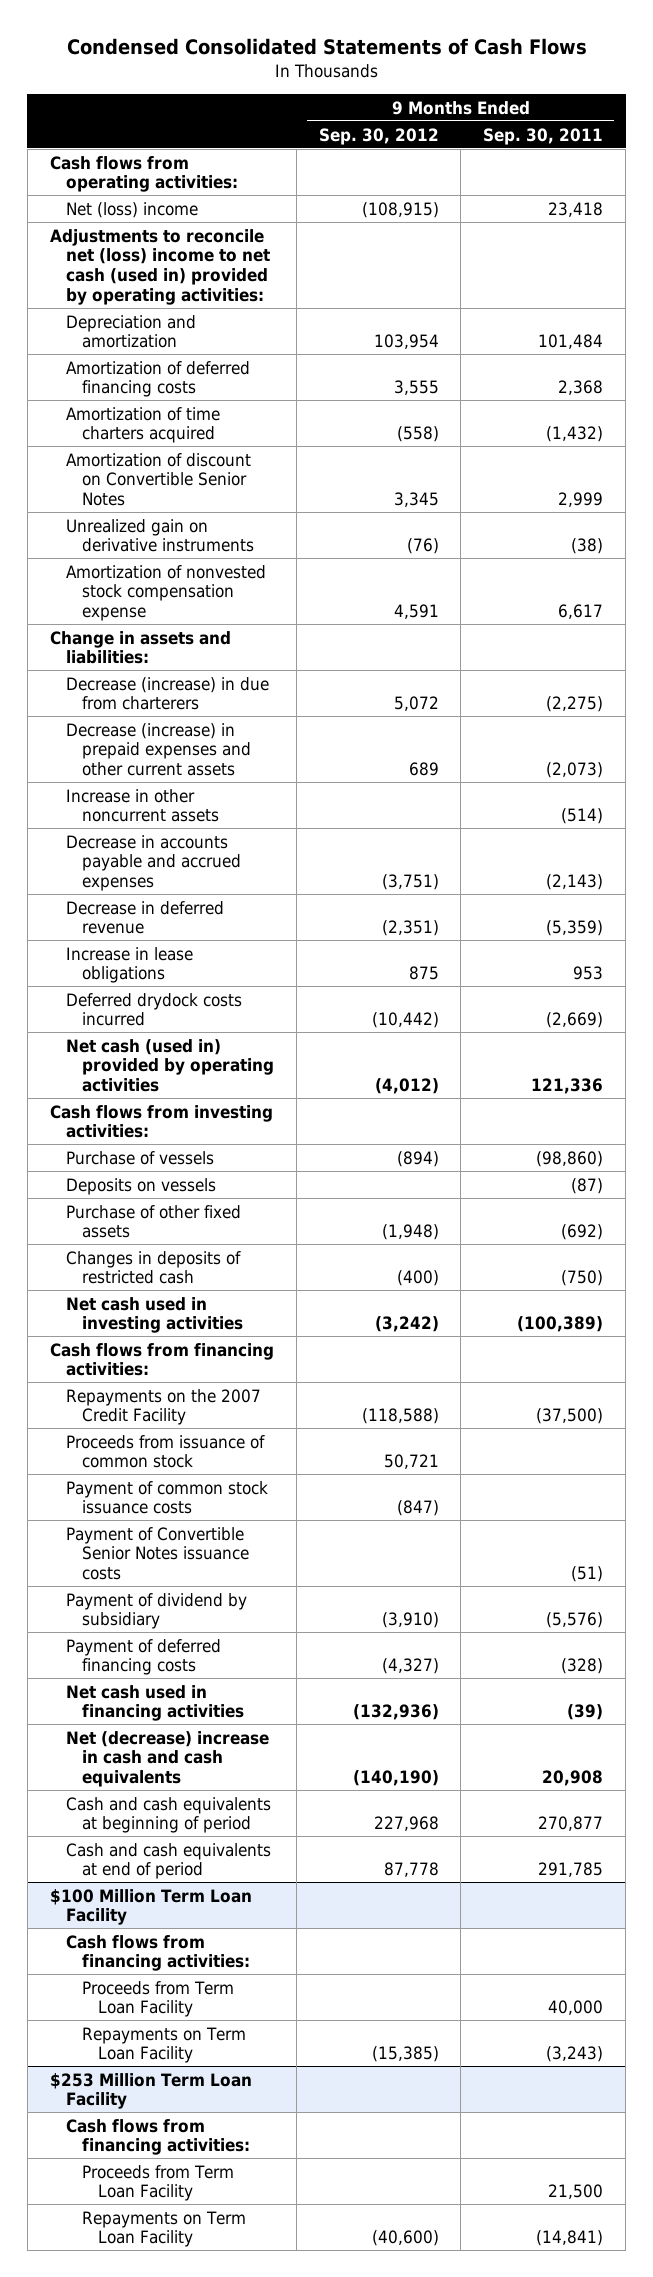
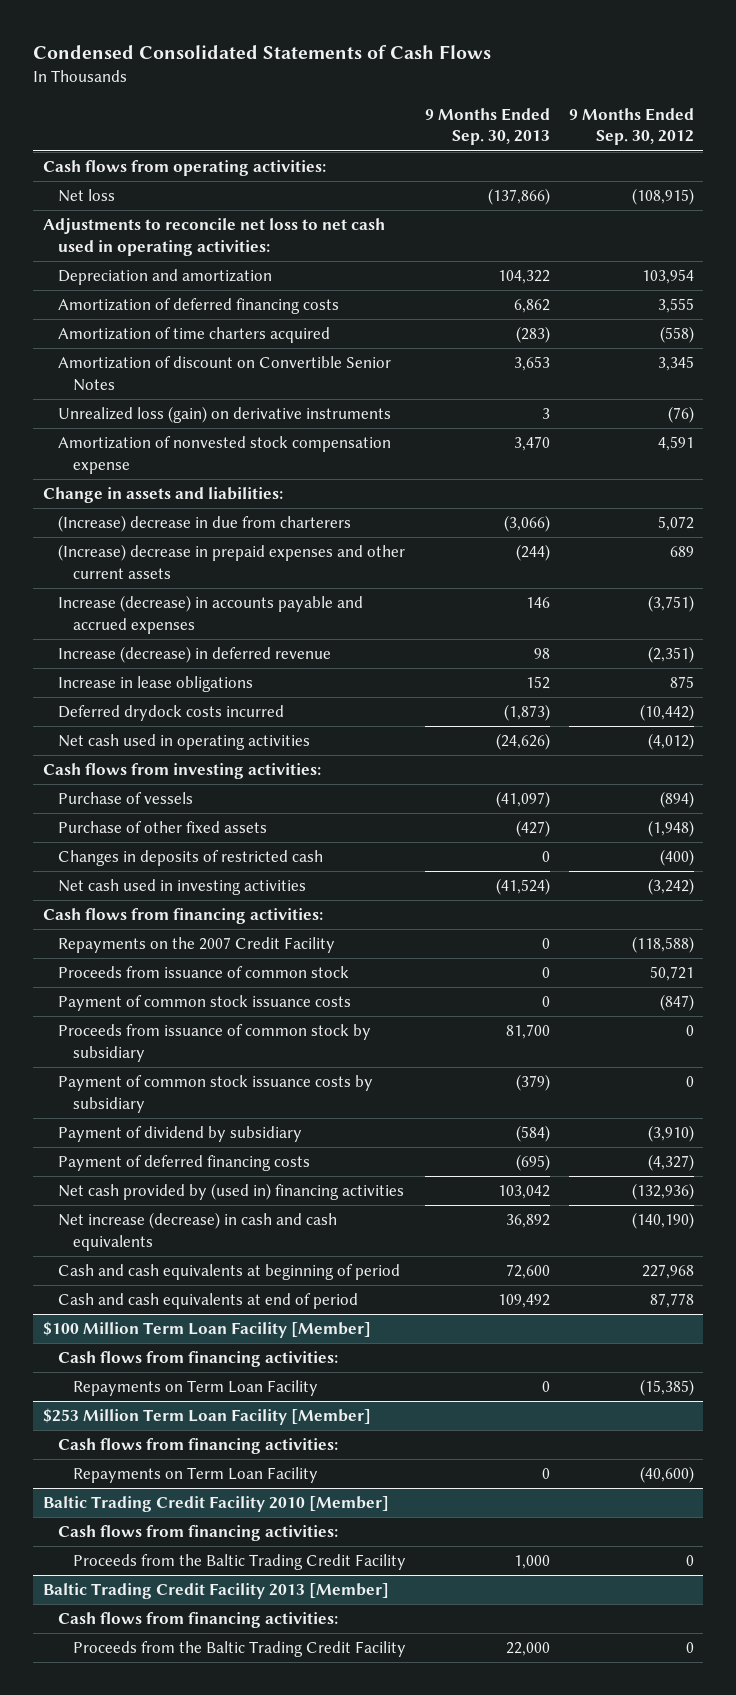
- | 9 Months Ended Sep. 30, 2012 | 9 Months Ended Sep. 30, 2011
+ | 9 Months Ended Sep. 30, 2013 | 9 Months Ended Sep. 30, 2012
- Net (loss) income | (108,915) | 23,418
- Adjustments to reconcile net (loss) income to net cash (used in) provided by operating activities:
+ Net loss | (137,866) | (108,915)
+ Adjustments to reconcile net loss to net cash used in operating activities:
- Unrealized gain on derivative instruments | (76) | (38)
+ Unrealized loss (gain) on derivative instruments | 3 | (76)
- Decrease (increase) in due from charterers | 5,072 | (2,275)
- Decrease (increase) in prepaid expenses and other current assets | 689 | (2,073)
- Increase in other noncurrent assets | | (514)
- Decrease in accounts payable and accrued expenses | (3,751) | (2,143)
- Decrease in deferred revenue | (2,351) | (5,359)
+ (Increase) decrease in due from charterers | (3,066) | 5,072
+ (Increase) decrease in prepaid expenses and other current assets | (244) | 689
+ Increase (decrease) in accounts payable and accrued expenses | 146 | (3,751)
+ Increase (decrease) in deferred revenue | 98 | (2,351)
- Net cash (used in) provided by operating activities | (4,012) | 121,336
+ Net cash used in operating activities | (24,626) | (4,012)
- Deposits on vessels | | (87)
- Payment of Convertible Senior Notes issuance costs | | (51)
+ Proceeds from issuance of common stock by subsidiary | 81,700 | 0
+ Payment of common stock issuance costs by subsidiary | (379) | 0
- Net cash used in financing activities | (132,936) | (39)
- Net (decrease) increase in cash and cash equivalents | (140,190) | 20,908
+ Net cash provided by (used in) financing activities | 103,042 | (132,936)
+ Net increase (decrease) in cash and cash equivalents | 36,892 | (140,190)
- $100 Million Term Loan Facility
+ $100 Million Term Loan Facility [Member]
- Proceeds from Term Loan Facility | | 40,000
- $253 Million Term Loan Facility
+ $253 Million Term Loan Facility [Member]
- Proceeds from Term Loan Facility | | 21,500
+ Baltic Trading Credit Facility 2010 [Member]
+ Cash flows from financing activities:
+ Proceeds from the Baltic Trading Credit Facility | 1,000 | 0
+ Baltic Trading Credit Facility 2013 [Member]
+ Cash flows from financing activities:
+ Proceeds from the Baltic Trading Credit Facility | 22,000 | 0

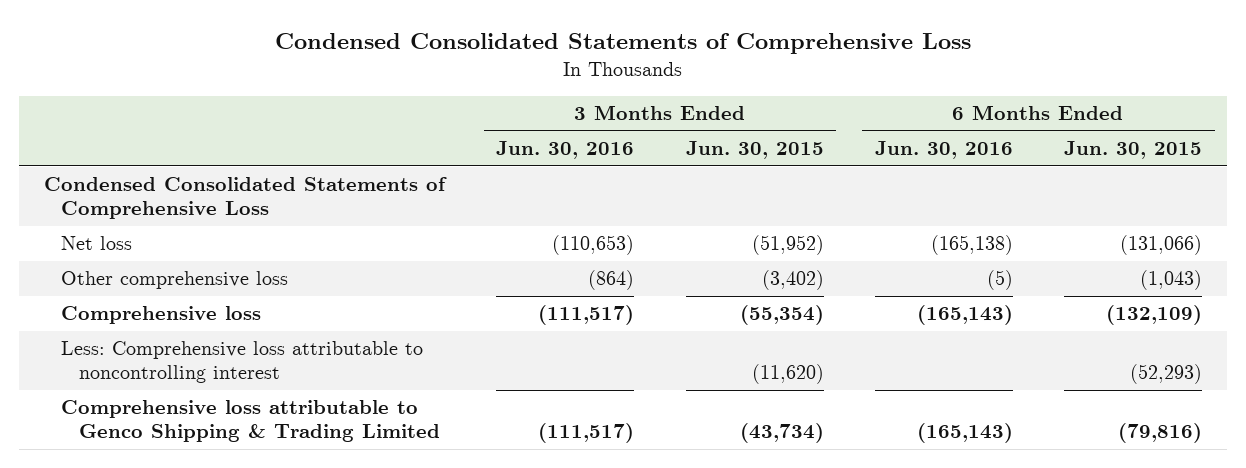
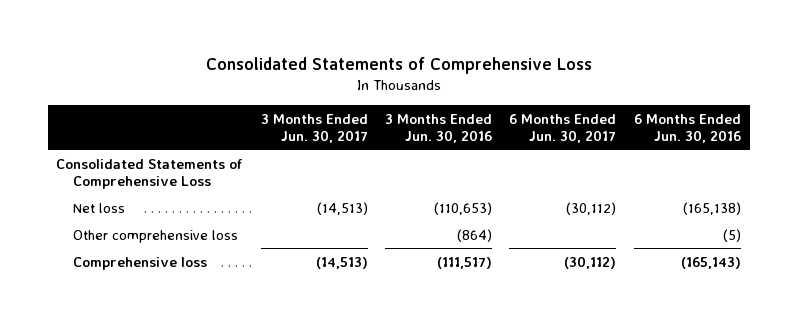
- Condensed Consolidated Statements of Comprehensive Loss
+ Consolidated Statements of Comprehensive Loss
- | 3 Months Ended Jun. 30, 2016 | 3 Months Ended Jun. 30, 2015 | 6 Months Ended Jun. 30, 2016 | 6 Months Ended Jun. 30, 2015
+ | 3 Months Ended Jun. 30, 2017 | 3 Months Ended Jun. 30, 2016 | 6 Months Ended Jun. 30, 2017 | 6 Months Ended Jun. 30, 2016
- Condensed Consolidated Statements of Comprehensive Loss
+ Consolidated Statements of Comprehensive Loss
- Less: Comprehensive loss attributable to noncontrolling interest | | (11,620) | | (52,293)
- Comprehensive loss attributable to Genco Shipping & Trading Limited | (111,517) | (43,734) | (165,143) | (79,816)

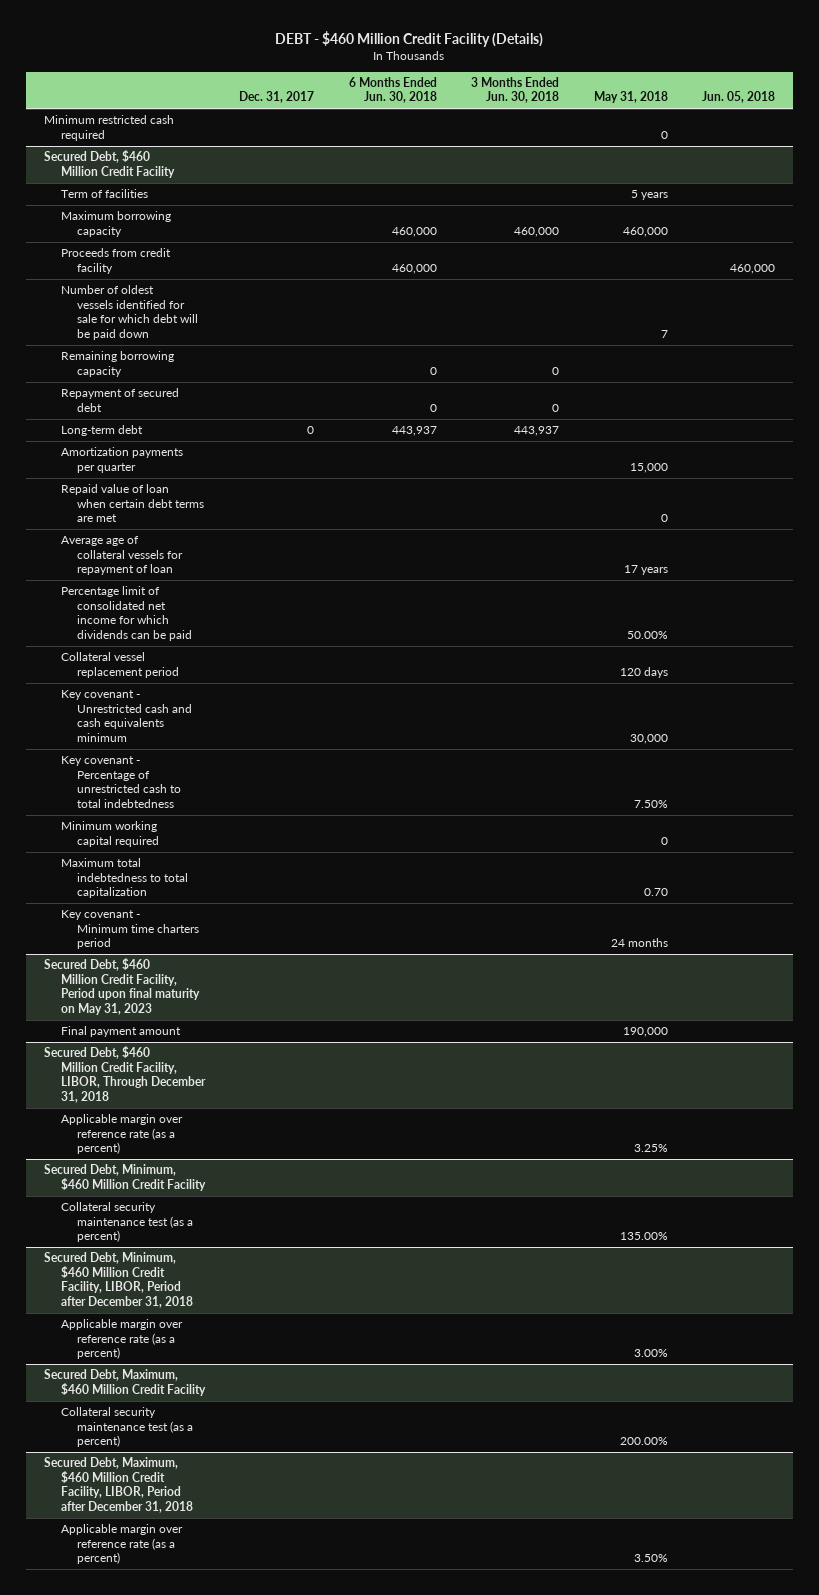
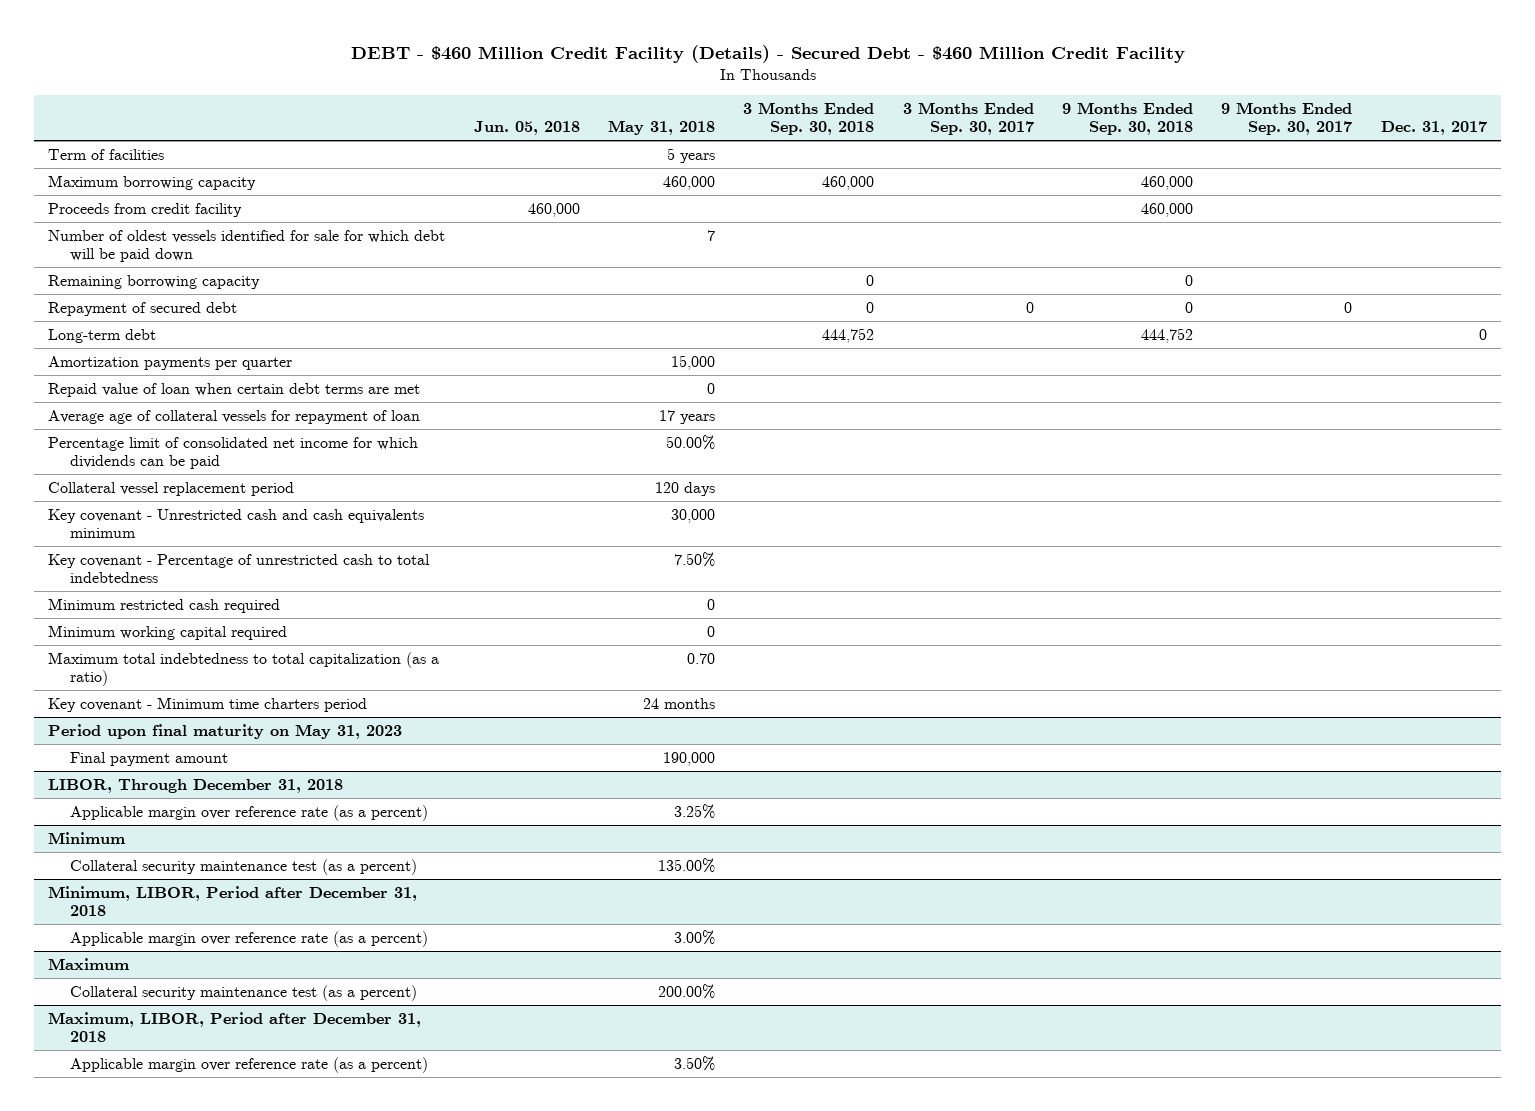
- DEBT - $460 Million Credit Facility (Details)
+ DEBT - $460 Million Credit Facility (Details) - Secured Debt - $460 Million Credit Facility
- | Dec. 31, 2017 | 6 Months Ended Jun. 30, 2018 | 3 Months Ended Jun. 30, 2018 | May 31, 2018 | Jun. 05, 2018
+ | Jun. 05, 2018 | May 31, 2018 | 3 Months Ended Sep. 30, 2018 | 3 Months Ended Sep. 30, 2017 | 9 Months Ended Sep. 30, 2018 | 9 Months Ended Sep. 30, 2017 | Dec. 31, 2017
- Secured Debt, $460 Million Credit Facility
moved down: Minimum restricted cash required | | 0 | | | | |
- Maximum total indebtedness to total capitalization | | | | 0.70 |
+ Maximum total indebtedness to total capitalization (as a ratio) | | 0.70 | | | | |
- Secured Debt, $460 Million Credit Facility, Period upon final maturity on May 31, 2023
+ Period upon final maturity on May 31, 2023
- Secured Debt, $460 Million Credit Facility, LIBOR, Through December 31, 2018
+ LIBOR, Through December 31, 2018
- Secured Debt, Minimum, $460 Million Credit Facility
+ Minimum
- Secured Debt, Minimum, $460 Million Credit Facility, LIBOR, Period after December 31, 2018
+ Minimum, LIBOR, Period after December 31, 2018
- Secured Debt, Maximum, $460 Million Credit Facility
+ Maximum
- Secured Debt, Maximum, $460 Million Credit Facility, LIBOR, Period after December 31, 2018
+ Maximum, LIBOR, Period after December 31, 2018

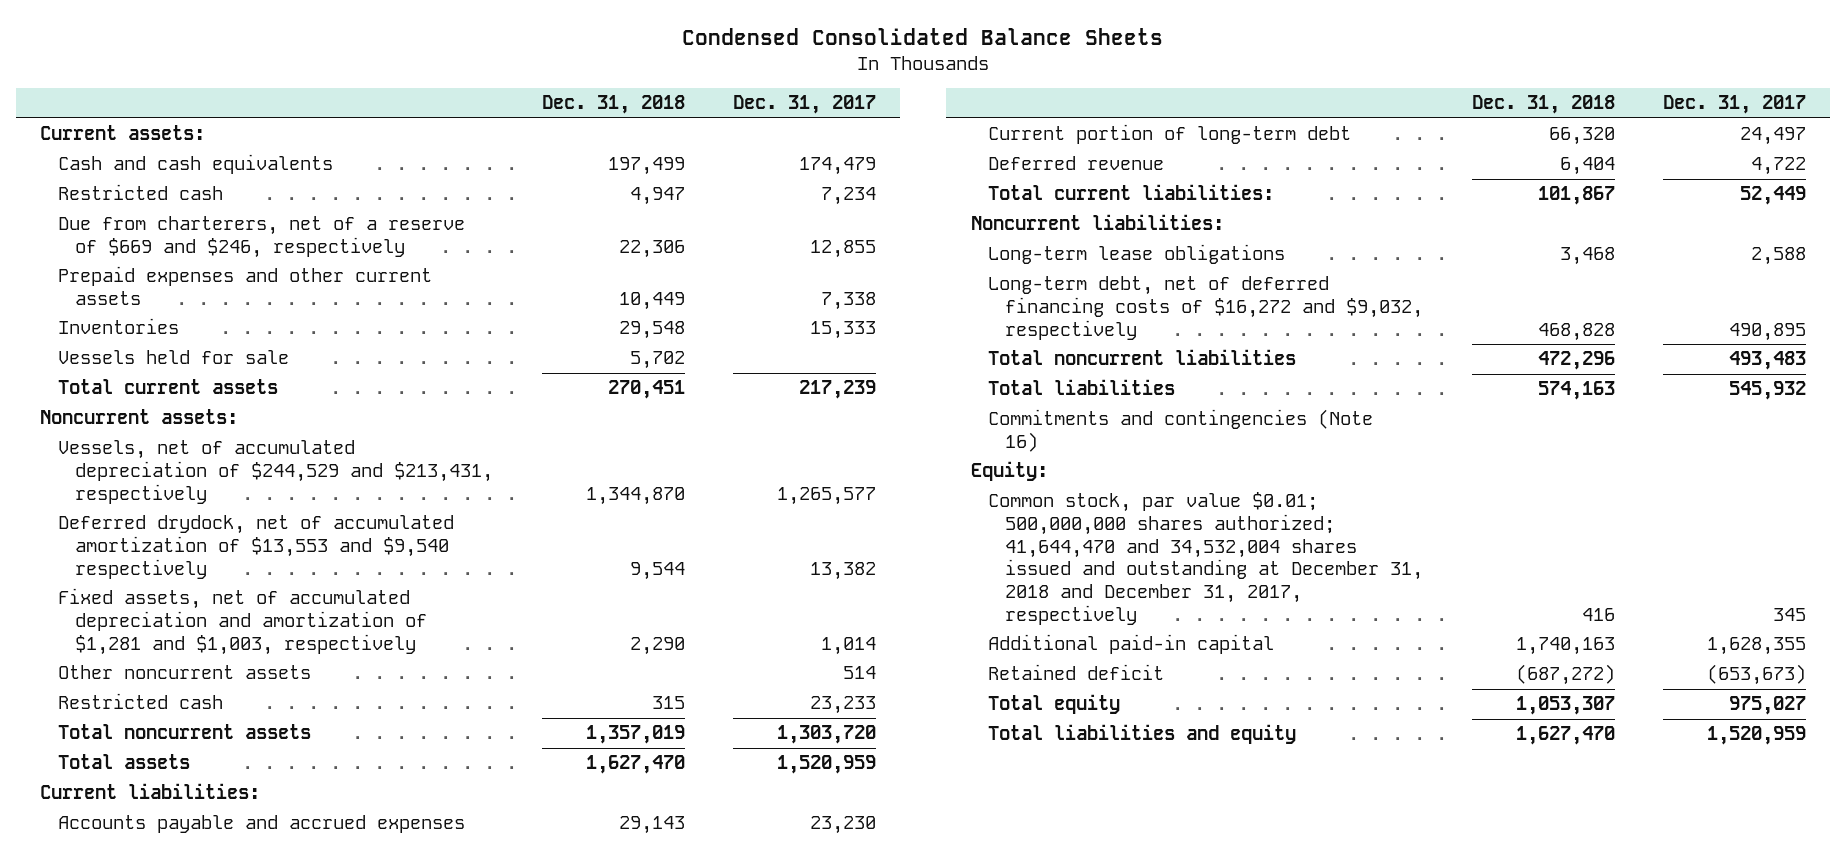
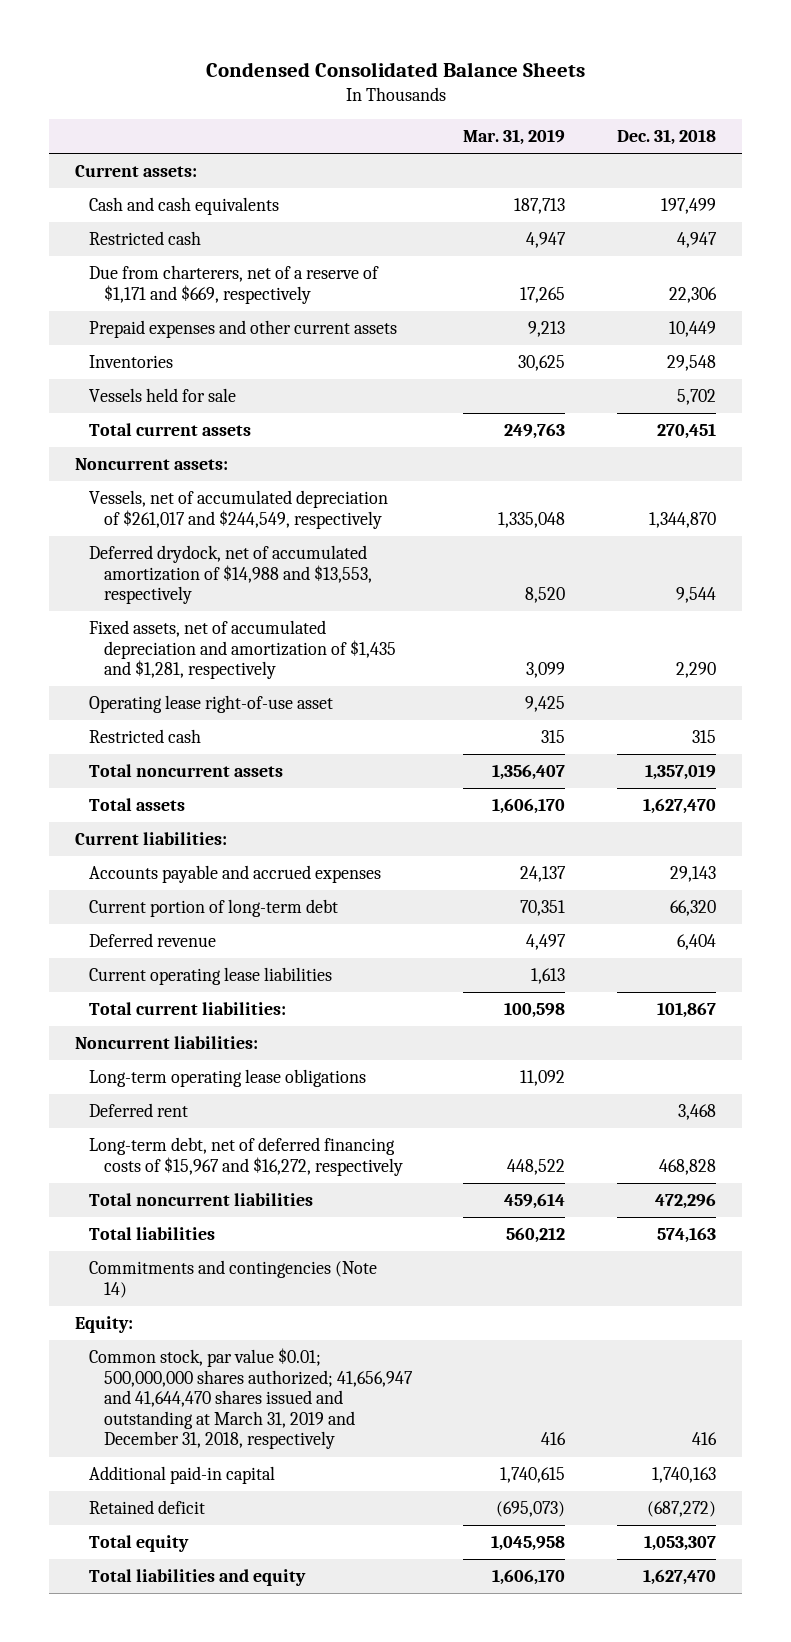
- | Dec. 31, 2018 | Dec. 31, 2017
+ | Mar. 31, 2019 | Dec. 31, 2018
- Due from charterers, net of a reserve of $669 and $246, respectively | 22,306 | 12,855
+ Due from charterers, net of a reserve of $1,171 and $669, respectively | 17,265 | 22,306
- Vessels, net of accumulated depreciation of $244,529 and $213,431, respectively | 1,344,870 | 1,265,577
- Deferred drydock, net of accumulated amortization of $13,553 and $9,540 respectively | 9,544 | 13,382
- Fixed assets, net of accumulated depreciation and amortization of $1,281 and $1,003, respectively | 2,290 | 1,014
- Other noncurrent assets | | 514
+ Vessels, net of accumulated depreciation of $261,017 and $244,549, respectively | 1,335,048 | 1,344,870
+ Deferred drydock, net of accumulated amortization of $14,988 and $13,553, respectively | 8,520 | 9,544
+ Fixed assets, net of accumulated depreciation and amortization of $1,435 and $1,281, respectively | 3,099 | 2,290
+ Operating lease right-of-use asset | 9,425 |
+ Current operating lease liabilities | 1,613 |
- Long-term lease obligations | 3,468 | 2,588
- Long-term debt, net of deferred financing costs of $16,272 and $9,032, respectively | 468,828 | 490,895
+ Long-term operating lease obligations | 11,092 |
+ Deferred rent | | 3,468
+ Long-term debt, net of deferred financing costs of $15,967 and $16,272, respectively | 448,522 | 468,828
- Commitments and contingencies (Note 16)
+ Commitments and contingencies (Note 14)
- Common stock, par value $0.01; 500,000,000 shares authorized; 41,644,470 and 34,532,004 shares issued and outstanding at December 31, 2018 and December 31, 2017, respectively | 416 | 345
+ Common stock, par value $0.01; 500,000,000 shares authorized; 41,656,947 and 41,644,470 shares issued and outstanding at March 31, 2019 and December 31, 2018, respectively | 416 | 416

